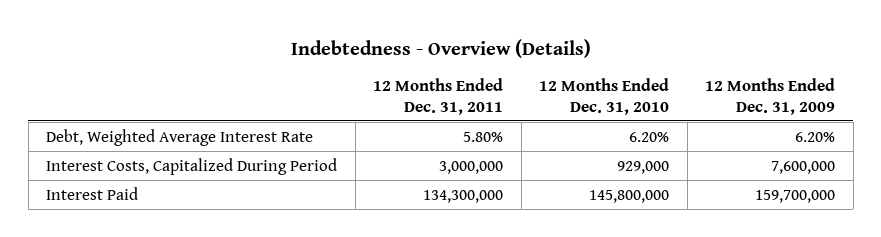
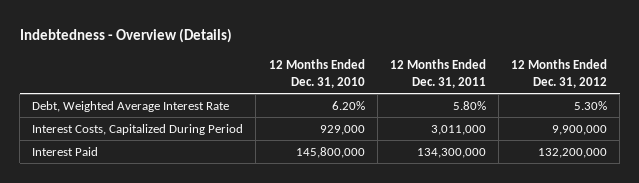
- | 12 Months Ended Dec. 31, 2011 | 12 Months Ended Dec. 31, 2010 | 12 Months Ended Dec. 31, 2009
+ | 12 Months Ended Dec. 31, 2010 | 12 Months Ended Dec. 31, 2011 | 12 Months Ended Dec. 31, 2012
- Interest Costs, Capitalized During Period | 3,000,000 | 929,000 | 7,600,000
+ Interest Costs, Capitalized During Period | 929,000 | 3,011,000 | 9,900,000

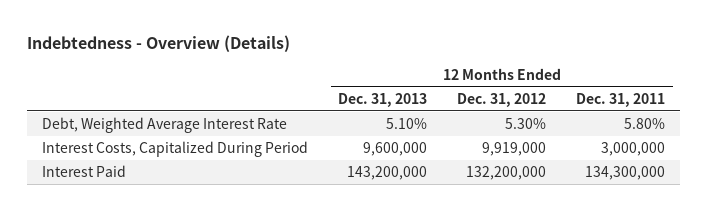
- | 12 Months Ended Dec. 31, 2010 | 12 Months Ended Dec. 31, 2011 | 12 Months Ended Dec. 31, 2012
+ | 12 Months Ended Dec. 31, 2013 | 12 Months Ended Dec. 31, 2012 | 12 Months Ended Dec. 31, 2011
- Interest Costs, Capitalized During Period | 929,000 | 3,011,000 | 9,900,000
+ Interest Costs, Capitalized During Period | 9,600,000 | 9,919,000 | 3,000,000

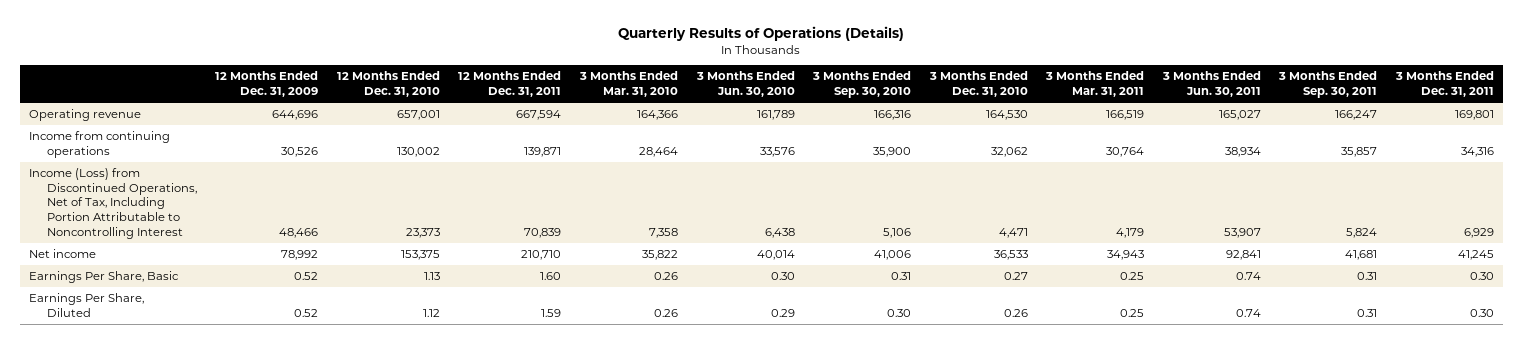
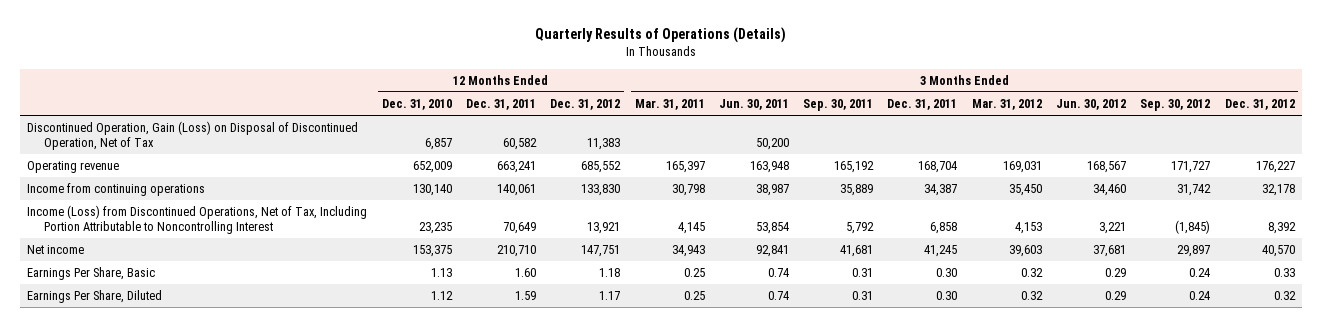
- | 12 Months Ended Dec. 31, 2009 | 12 Months Ended Dec. 31, 2010 | 12 Months Ended Dec. 31, 2011 | 3 Months Ended Mar. 31, 2010 | 3 Months Ended Jun. 30, 2010 | 3 Months Ended Sep. 30, 2010 | 3 Months Ended Dec. 31, 2010 | 3 Months Ended Mar. 31, 2011 | 3 Months Ended Jun. 30, 2011 | 3 Months Ended Sep. 30, 2011 | 3 Months Ended Dec. 31, 2011
+ | 12 Months Ended Dec. 31, 2010 | 12 Months Ended Dec. 31, 2011 | 12 Months Ended Dec. 31, 2012 | 3 Months Ended Mar. 31, 2011 | 3 Months Ended Jun. 30, 2011 | 3 Months Ended Sep. 30, 2011 | 3 Months Ended Dec. 31, 2011 | 3 Months Ended Mar. 31, 2012 | 3 Months Ended Jun. 30, 2012 | 3 Months Ended Sep. 30, 2012 | 3 Months Ended Dec. 31, 2012
- Operating revenue | 644,696 | 657,001 | 667,594 | 164,366 | 161,789 | 166,316 | 164,530 | 166,519 | 165,027 | 166,247 | 169,801
- Income from continuing operations | 30,526 | 130,002 | 139,871 | 28,464 | 33,576 | 35,900 | 32,062 | 30,764 | 38,934 | 35,857 | 34,316
- Income (Loss) from Discontinued Operations, Net of Tax, Including Portion Attributable to Noncontrolling Interest | 48,466 | 23,373 | 70,839 | 7,358 | 6,438 | 5,106 | 4,471 | 4,179 | 53,907 | 5,824 | 6,929
+ Discontinued Operation, Gain (Loss) on Disposal of Discontinued Operation, Net of Tax | 6,857 | 60,582 | 11,383 | | 50,200 | | | | | |
+ Operating revenue | 652,009 | 663,241 | 685,552 | 165,397 | 163,948 | 165,192 | 168,704 | 169,031 | 168,567 | 171,727 | 176,227
+ Income from continuing operations | 130,140 | 140,061 | 133,830 | 30,798 | 38,987 | 35,889 | 34,387 | 35,450 | 34,460 | 31,742 | 32,178
+ Income (Loss) from Discontinued Operations, Net of Tax, Including Portion Attributable to Noncontrolling Interest | 23,235 | 70,649 | 13,921 | 4,145 | 53,854 | 5,792 | 6,858 | 4,153 | 3,221 | (1,845) | 8,392

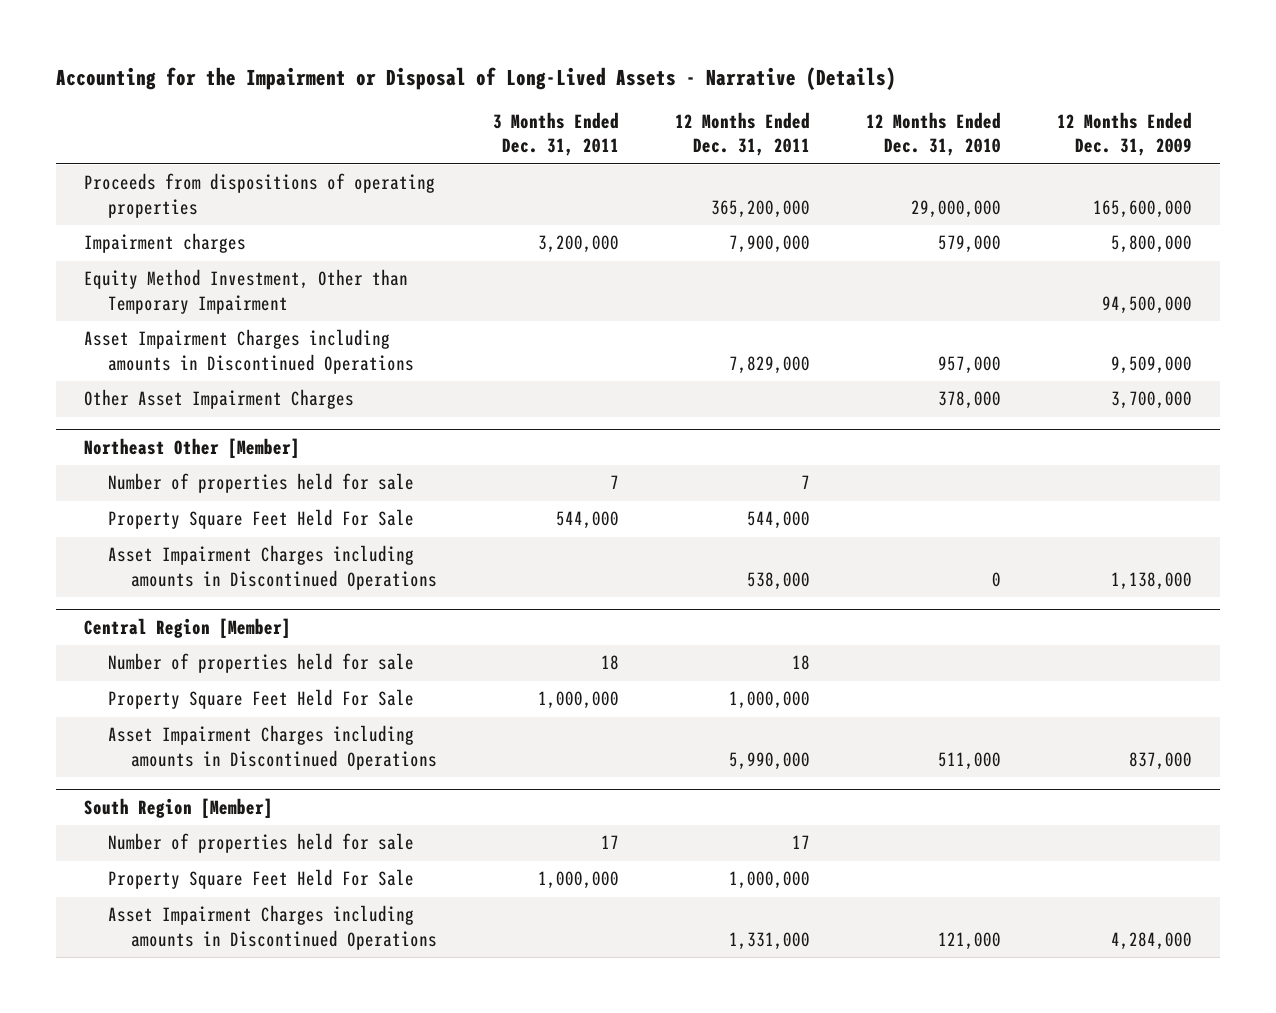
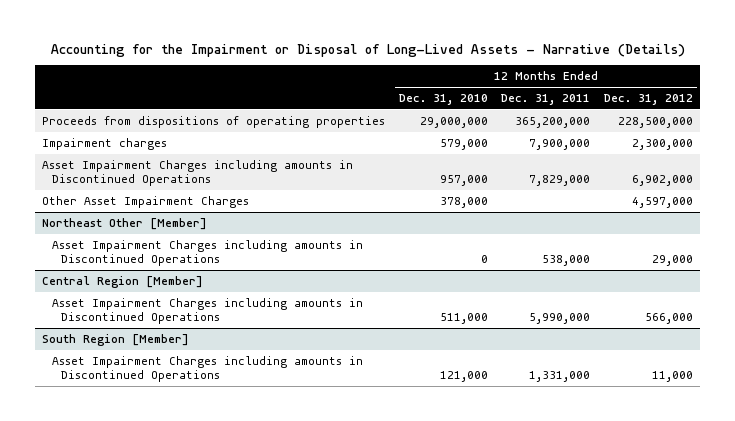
- | 3 Months Ended Dec. 31, 2011 | 12 Months Ended Dec. 31, 2011 | 12 Months Ended Dec. 31, 2010 | 12 Months Ended Dec. 31, 2009
+ | 12 Months Ended Dec. 31, 2010 | 12 Months Ended Dec. 31, 2011 | 12 Months Ended Dec. 31, 2012
- Equity Method Investment, Other than Temporary Impairment | | | | 94,500,000
@ Northeast Other [Member]
- Number of properties held for sale | 7 | 7 | |
- Property Square Feet Held For Sale | 544,000 | 544,000 | |
@ Central Region [Member]
- Number of properties held for sale | 18 | 18 | |
- Property Square Feet Held For Sale | 1,000,000 | 1,000,000 | |
@ South Region [Member]
- Number of properties held for sale | 17 | 17 | |
- Property Square Feet Held For Sale | 1,000,000 | 1,000,000 | |

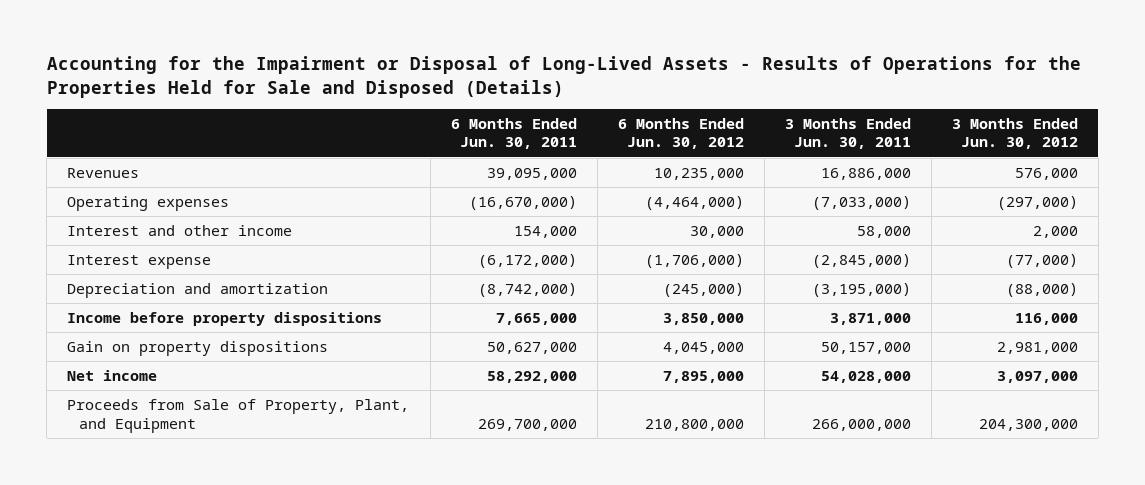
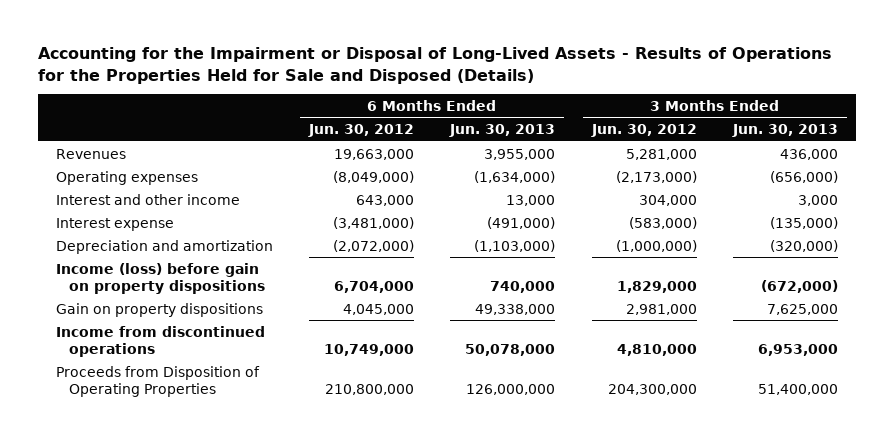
- | 6 Months Ended Jun. 30, 2011 | 6 Months Ended Jun. 30, 2012 | 3 Months Ended Jun. 30, 2011 | 3 Months Ended Jun. 30, 2012
+ | 6 Months Ended Jun. 30, 2012 | 6 Months Ended Jun. 30, 2013 | 3 Months Ended Jun. 30, 2012 | 3 Months Ended Jun. 30, 2013
- Revenues | 39,095,000 | 10,235,000 | 16,886,000 | 576,000
- Operating expenses | (16,670,000) | (4,464,000) | (7,033,000) | (297,000)
- Interest and other income | 154,000 | 30,000 | 58,000 | 2,000
- Interest expense | (6,172,000) | (1,706,000) | (2,845,000) | (77,000)
- Depreciation and amortization | (8,742,000) | (245,000) | (3,195,000) | (88,000)
- Income before property dispositions | 7,665,000 | 3,850,000 | 3,871,000 | 116,000
+ Revenues | 19,663,000 | 3,955,000 | 5,281,000 | 436,000
+ Operating expenses | (8,049,000) | (1,634,000) | (2,173,000) | (656,000)
+ Interest and other income | 643,000 | 13,000 | 304,000 | 3,000
+ Interest expense | (3,481,000) | (491,000) | (583,000) | (135,000)
+ Depreciation and amortization | (2,072,000) | (1,103,000) | (1,000,000) | (320,000)
+ Income (loss) before gain on property dispositions | 6,704,000 | 740,000 | 1,829,000 | (672,000)
- Net income | 58,292,000 | 7,895,000 | 54,028,000 | 3,097,000
- Proceeds from Sale of Property, Plant, and Equipment | 269,700,000 | 210,800,000 | 266,000,000 | 204,300,000
+ Income from discontinued operations | 10,749,000 | 50,078,000 | 4,810,000 | 6,953,000
+ Proceeds from Disposition of Operating Properties | 210,800,000 | 126,000,000 | 204,300,000 | 51,400,000

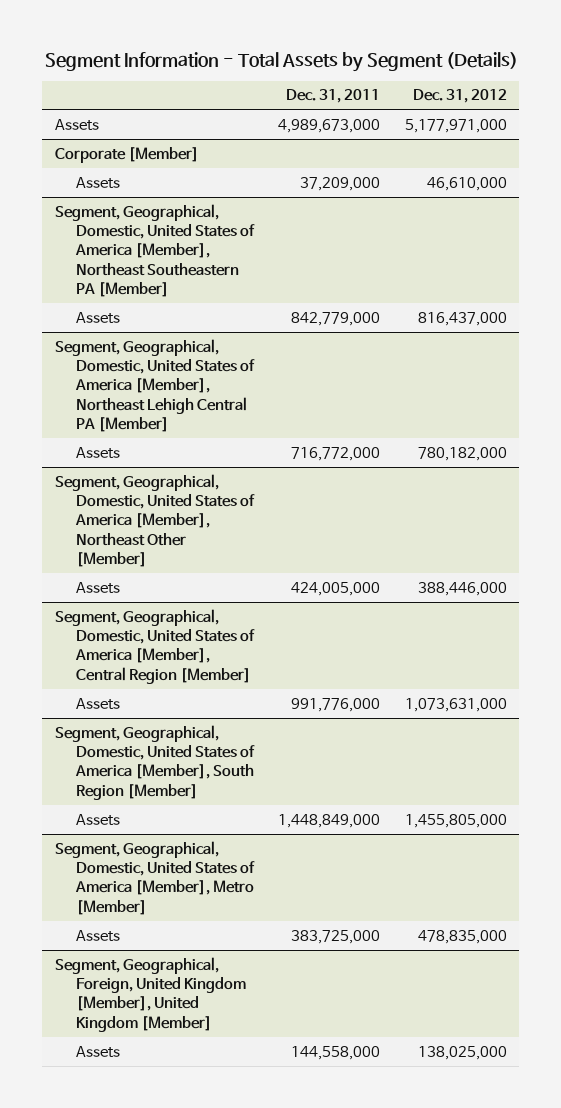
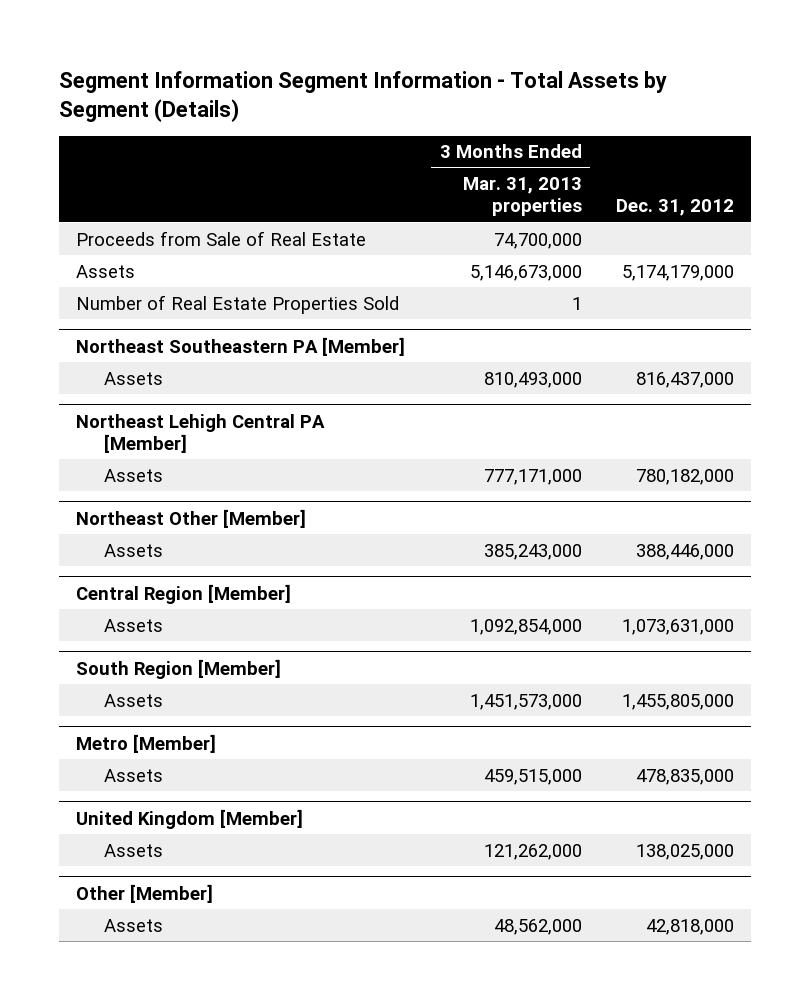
- Segment Information - Total Assets by Segment (Details)
+ Segment Information Segment Information - Total Assets by Segment (Details)
- | Dec. 31, 2011 | Dec. 31, 2012
+ | 3 Months Ended Mar. 31, 2013 properties | Dec. 31, 2012
- Assets | 4,989,673,000 | 5,177,971,000
- Corporate [Member]
- Assets | 37,209,000 | 46,610,000
- Segment, Geographical, Domestic, United States of America [Member], Northeast Southeastern PA [Member]
+ Proceeds from Sale of Real Estate | 74,700,000 |
+ Assets | 5,146,673,000 | 5,174,179,000
+ Number of Real Estate Properties Sold | 1 |
+ Northeast Southeastern PA [Member]
- Segment, Geographical, Domestic, United States of America [Member], Northeast Lehigh Central PA [Member]
+ Northeast Lehigh Central PA [Member]
- Segment, Geographical, Domestic, United States of America [Member], Northeast Other [Member]
+ Northeast Other [Member]
- Segment, Geographical, Domestic, United States of America [Member], Central Region [Member]
+ Central Region [Member]
- Segment, Geographical, Domestic, United States of America [Member], South Region [Member]
+ South Region [Member]
- Segment, Geographical, Domestic, United States of America [Member], Metro [Member]
+ Metro [Member]
- Segment, Geographical, Foreign, United Kingdom [Member], United Kingdom [Member]
+ United Kingdom [Member]
+ Other [Member]
+ Assets | 48,562,000 | 42,818,000

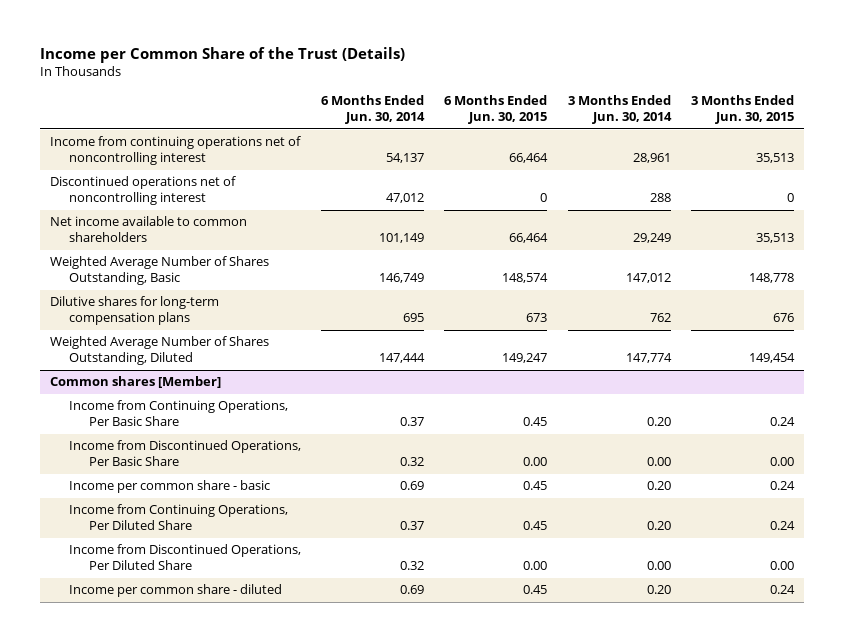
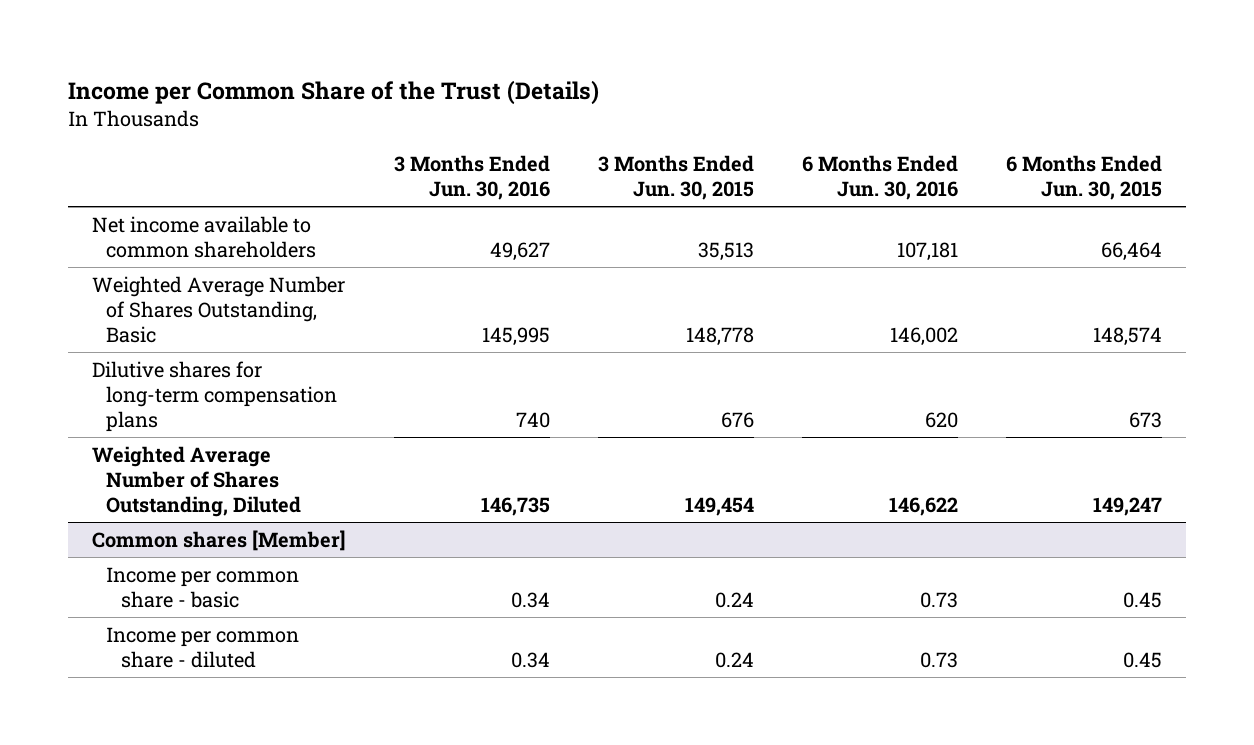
- | 6 Months Ended Jun. 30, 2014 | 6 Months Ended Jun. 30, 2015 | 3 Months Ended Jun. 30, 2014 | 3 Months Ended Jun. 30, 2015
+ | 3 Months Ended Jun. 30, 2016 | 3 Months Ended Jun. 30, 2015 | 6 Months Ended Jun. 30, 2016 | 6 Months Ended Jun. 30, 2015
- Income from continuing operations net of noncontrolling interest | 54,137 | 66,464 | 28,961 | 35,513
- Discontinued operations net of noncontrolling interest | 47,012 | 0 | 288 | 0
@ Common shares [Member]
- Income from Continuing Operations, Per Basic Share | 0.37 | 0.45 | 0.20 | 0.24
- Income from Discontinued Operations, Per Basic Share | 0.32 | 0.00 | 0.00 | 0.00
- Income from Continuing Operations, Per Diluted Share | 0.37 | 0.45 | 0.20 | 0.24
- Income from Discontinued Operations, Per Diluted Share | 0.32 | 0.00 | 0.00 | 0.00

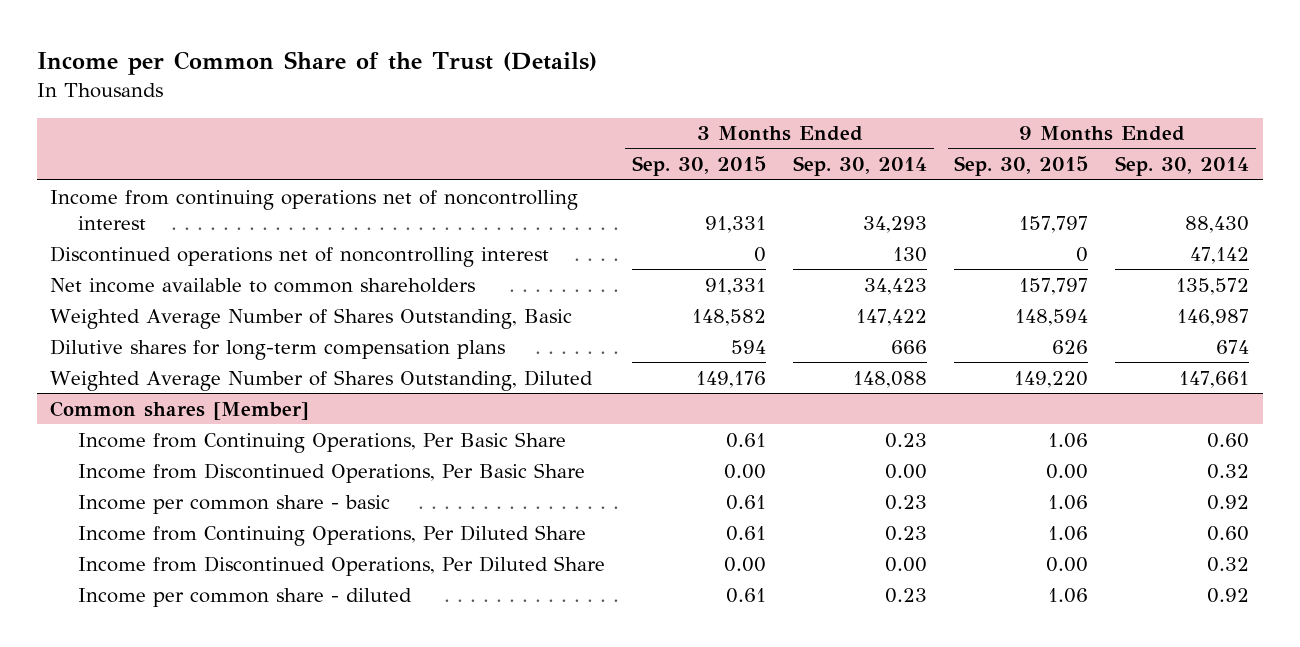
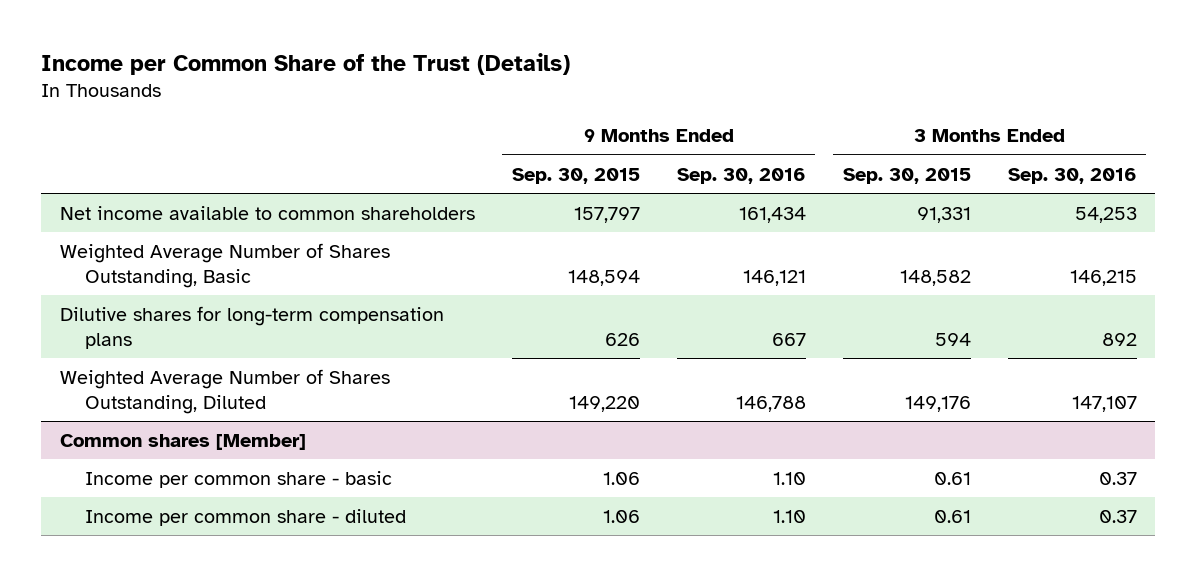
- | 3 Months Ended Sep. 30, 2015 | 3 Months Ended Sep. 30, 2014 | 9 Months Ended Sep. 30, 2015 | 9 Months Ended Sep. 30, 2014
+ | 9 Months Ended Sep. 30, 2015 | 9 Months Ended Sep. 30, 2016 | 3 Months Ended Sep. 30, 2015 | 3 Months Ended Sep. 30, 2016
- Income from continuing operations net of noncontrolling interest | 91,331 | 34,293 | 157,797 | 88,430
- Discontinued operations net of noncontrolling interest | 0 | 130 | 0 | 47,142
@ Common shares [Member]
- Income from Continuing Operations, Per Basic Share | 0.61 | 0.23 | 1.06 | 0.60
- Income from Discontinued Operations, Per Basic Share | 0.00 | 0.00 | 0.00 | 0.32
- Income from Continuing Operations, Per Diluted Share | 0.61 | 0.23 | 1.06 | 0.60
- Income from Discontinued Operations, Per Diluted Share | 0.00 | 0.00 | 0.00 | 0.32

